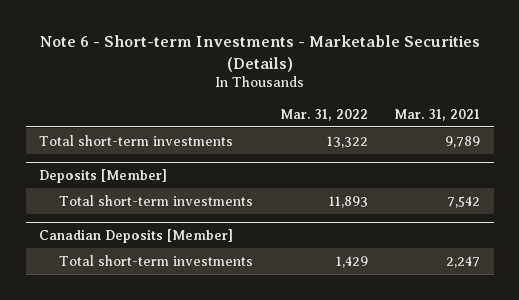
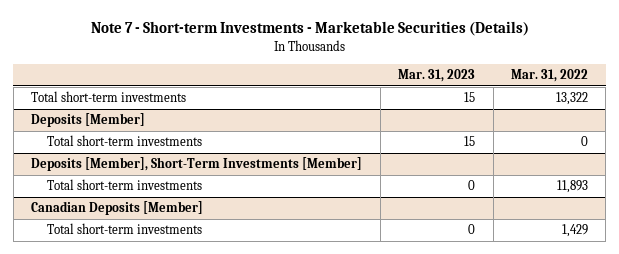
- Note 6 - Short-term Investments - Marketable Securities (Details)
+ Note 7 - Short-term Investments - Marketable Securities (Details)
- | Mar. 31, 2022 | Mar. 31, 2021
+ | Mar. 31, 2023 | Mar. 31, 2022
@ Deposits [Member]
+ Total short-term investments | 15 | 0
+ Deposits [Member], Short-Term Investments [Member]

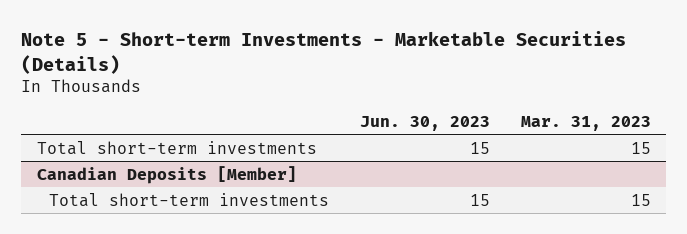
- Note 7 - Short-term Investments - Marketable Securities (Details)
+ Note 5 - Short-term Investments - Marketable Securities (Details)
- | Mar. 31, 2023 | Mar. 31, 2022
+ | Jun. 30, 2023 | Mar. 31, 2023
- Deposits [Member]
- Total short-term investments | 15 | 0
- Deposits [Member], Short-Term Investments [Member]
- Total short-term investments | 0 | 11,893
@ Canadian Deposits [Member]
- Total short-term investments | 0 | 1,429
+ Total short-term investments | 15 | 15

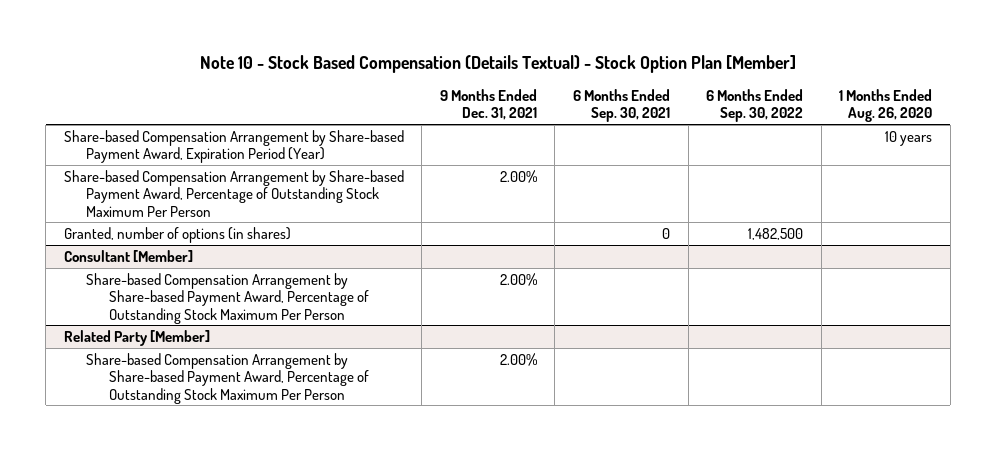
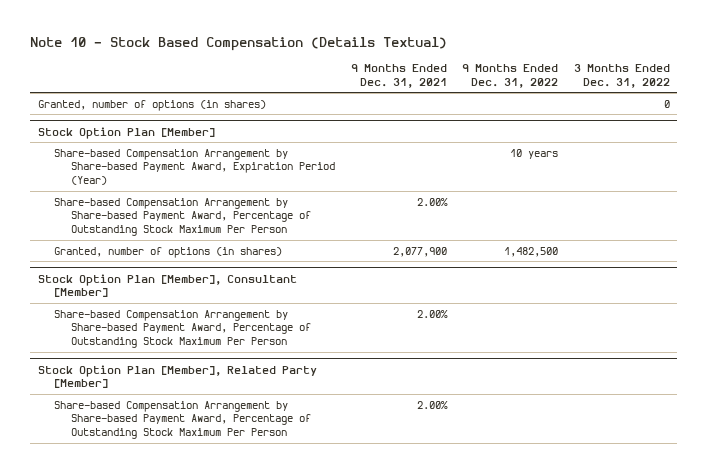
- Note 10 - Stock Based Compensation (Details Textual) - Stock Option Plan [Member]
+ Note 10 - Stock Based Compensation (Details Textual)
- | 9 Months Ended Dec. 31, 2021 | 6 Months Ended Sep. 30, 2021 | 6 Months Ended Sep. 30, 2022 | 1 Months Ended Aug. 26, 2020
+ | 9 Months Ended Dec. 31, 2021 | 9 Months Ended Dec. 31, 2022 | 3 Months Ended Dec. 31, 2022
moved up: Granted, number of options (in shares) | | | 0
+ Stock Option Plan [Member]
- Consultant [Member]
+ Granted, number of options (in shares) | 2,077,900 | 1,482,500 |
+ Stock Option Plan [Member], Consultant [Member]
- Related Party [Member]
+ Stock Option Plan [Member], Related Party [Member]

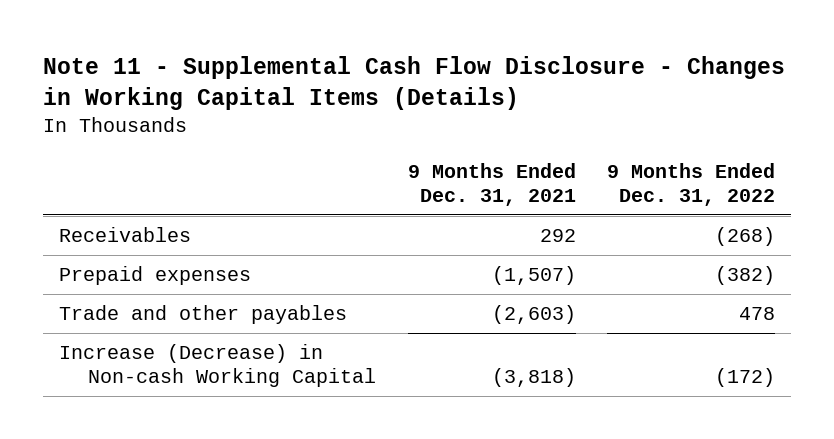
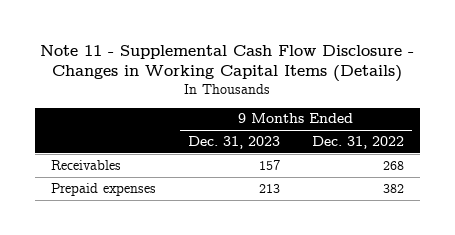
- | 9 Months Ended Dec. 31, 2021 | 9 Months Ended Dec. 31, 2022
+ | 9 Months Ended Dec. 31, 2023 | 9 Months Ended Dec. 31, 2022
- Receivables | 292 | (268)
- Prepaid expenses | (1,507) | (382)
- Trade and other payables | (2,603) | 478
- Increase (Decrease) in Non-cash Working Capital | (3,818) | (172)
+ Receivables | 157 | 268
+ Prepaid expenses | 213 | 382

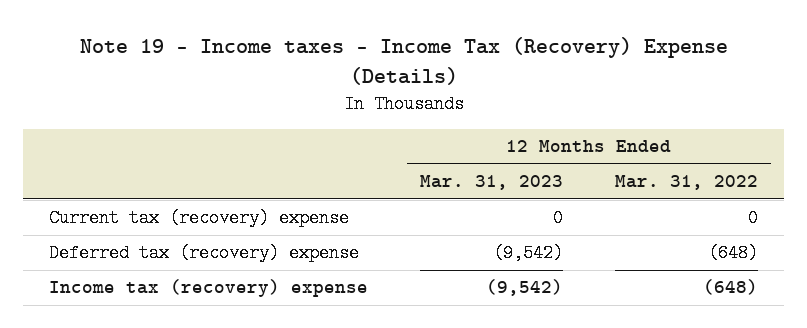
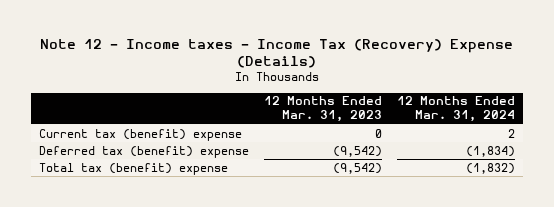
- Note 19 - Income taxes - Income Tax (Recovery) Expense (Details)
+ Note 12 - Income taxes - Income Tax (Recovery) Expense (Details)
- | 12 Months Ended Mar. 31, 2023 | 12 Months Ended Mar. 31, 2022
+ | 12 Months Ended Mar. 31, 2023 | 12 Months Ended Mar. 31, 2024
- Current tax (recovery) expense | 0 | 0
- Deferred tax (recovery) expense | (9,542) | (648)
- Income tax (recovery) expense | (9,542) | (648)
+ Current tax (benefit) expense | 0 | 2
+ Deferred tax (benefit) expense | (9,542) | (1,834)
+ Total tax (benefit) expense | (9,542) | (1,832)

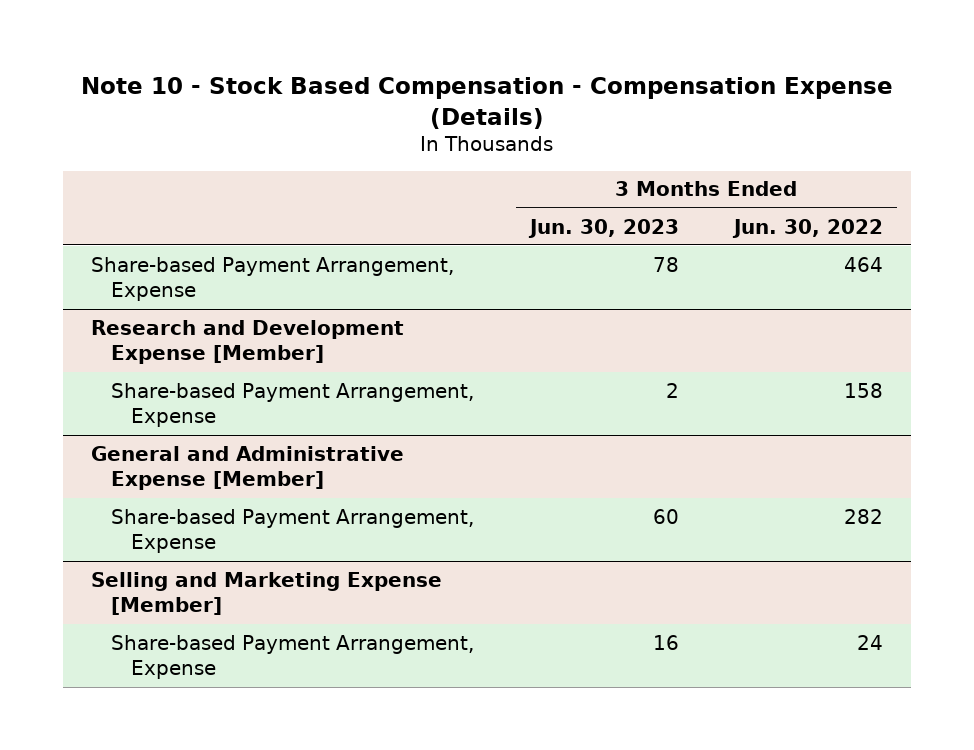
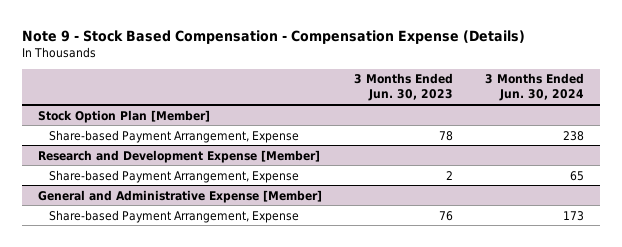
- Note 10 - Stock Based Compensation - Compensation Expense (Details)
+ Note 9 - Stock Based Compensation - Compensation Expense (Details)
- | 3 Months Ended Jun. 30, 2023 | 3 Months Ended Jun. 30, 2022
+ | 3 Months Ended Jun. 30, 2023 | 3 Months Ended Jun. 30, 2024
+ Stock Option Plan [Member]
@ General and Administrative Expense [Member]
- Share-based Payment Arrangement, Expense | 60 | 282
- Selling and Marketing Expense [Member]
- Share-based Payment Arrangement, Expense | 16 | 24
@ General and Administrative Expense [Member]
+ Share-based Payment Arrangement, Expense | 76 | 173

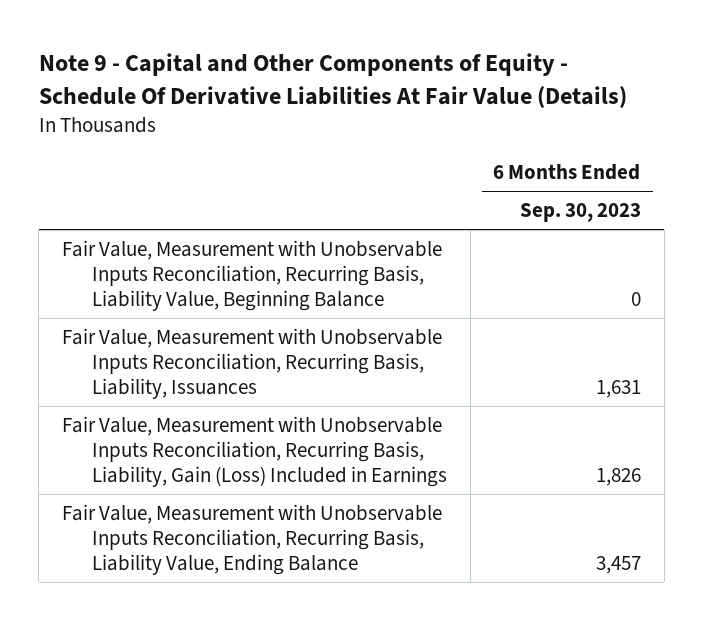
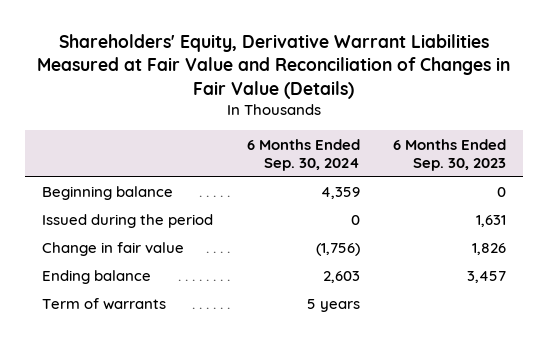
- Note 9 - Capital and Other Components of Equity - Schedule Of Derivative Liabilities At Fair Value (Details)
+ Shareholders' Equity, Derivative Warrant Liabilities Measured at Fair Value and Reconciliation of Changes in Fair Value (Details)
- | 6 Months Ended Sep. 30, 2023
+ | 6 Months Ended Sep. 30, 2024 | 6 Months Ended Sep. 30, 2023
- Fair Value, Measurement with Unobservable Inputs Reconciliation, Recurring Basis, Liability Value, Beginning Balance | 0
- Fair Value, Measurement with Unobservable Inputs Reconciliation, Recurring Basis, Liability, Issuances | 1,631
- Fair Value, Measurement with Unobservable Inputs Reconciliation, Recurring Basis, Liability, Gain (Loss) Included in Earnings | 1,826
- Fair Value, Measurement with Unobservable Inputs Reconciliation, Recurring Basis, Liability Value, Ending Balance | 3,457
+ Beginning balance | 4,359 | 0
+ Issued during the period | 0 | 1,631
+ Change in fair value | (1,756) | 1,826
+ Ending balance | 2,603 | 3,457
+ Term of warrants | 5 years |

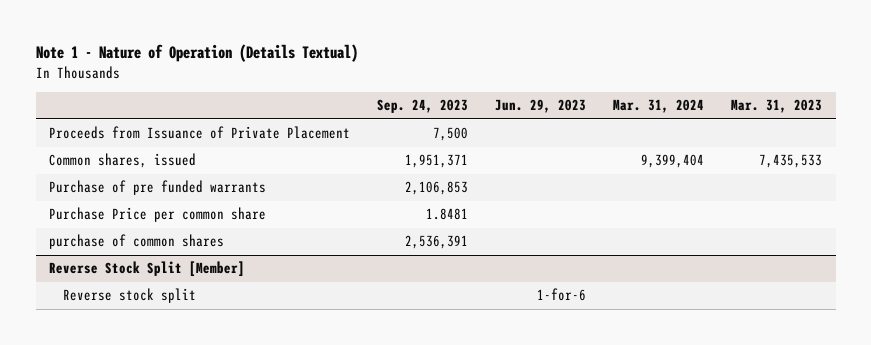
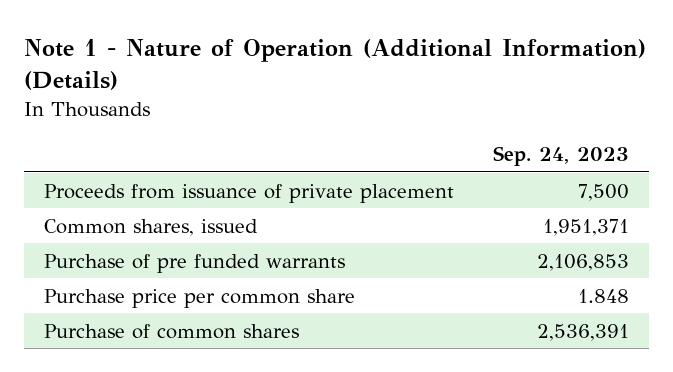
- Note 1 - Nature of Operation (Details Textual)
+ Note 1 - Nature of Operation (Additional Information) (Details)
- | Sep. 24, 2023 | Jun. 29, 2023 | Mar. 31, 2024 | Mar. 31, 2023
+ | Sep. 24, 2023
- Proceeds from Issuance of Private Placement | 7,500 | | |
+ Proceeds from issuance of private placement | 7,500
- Purchase Price per common share | 1.8481 | | |
- purchase of common shares | 2,536,391 | | |
- Reverse Stock Split [Member]
- Reverse stock split | | 1-for-6 | |
+ Purchase price per common share | 1.848
+ Purchase of common shares | 2,536,391

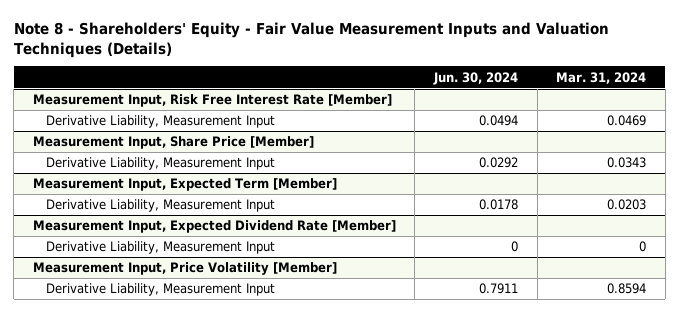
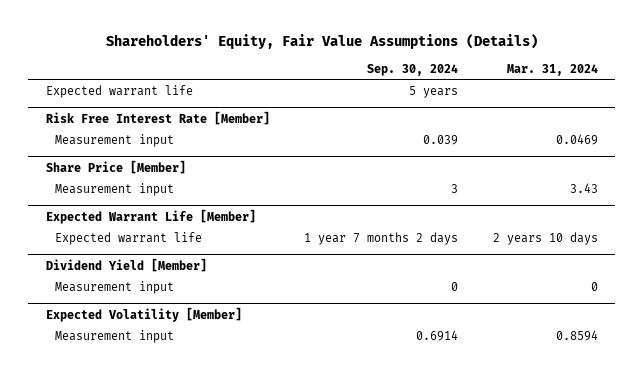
- Note 8 - Shareholders' Equity - Fair Value Measurement Inputs and Valuation Techniques (Details)
+ Shareholders' Equity, Fair Value Assumptions (Details)
- | Jun. 30, 2024 | Mar. 31, 2024
+ | Sep. 30, 2024 | Mar. 31, 2024
- Measurement Input, Risk Free Interest Rate [Member]
- Derivative Liability, Measurement Input | 0.0494 | 0.0469
- Measurement Input, Share Price [Member]
- Derivative Liability, Measurement Input | 0.0292 | 0.0343
- Measurement Input, Expected Term [Member]
- Derivative Liability, Measurement Input | 0.0178 | 0.0203
- Measurement Input, Expected Dividend Rate [Member]
- Derivative Liability, Measurement Input | 0 | 0
- Measurement Input, Price Volatility [Member]
- Derivative Liability, Measurement Input | 0.7911 | 0.8594
+ Expected warrant life | 5 years |
+ Risk Free Interest Rate [Member]
+ Measurement input | 0.039 | 0.0469
+ Share Price [Member]
+ Measurement input | 3 | 3.43
+ Expected Warrant Life [Member]
+ Expected warrant life | 1 year 7 months 2 days | 2 years 10 days
+ Dividend Yield [Member]
+ Measurement input | 0 | 0
+ Expected Volatility [Member]
+ Measurement input | 0.6914 | 0.8594

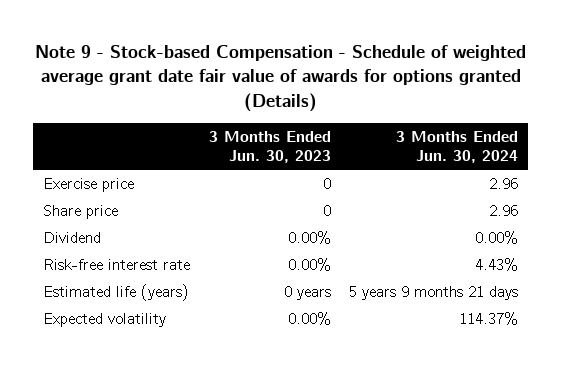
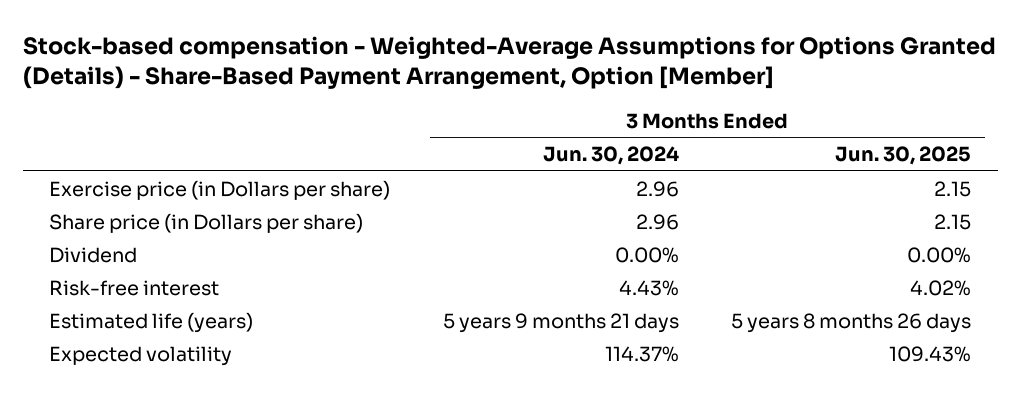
- Note 9 - Stock-based Compensation - Schedule of weighted average grant date fair value of awards for options granted (Details)
+ Stock-based compensation - Weighted-Average Assumptions for Options Granted (Details) - Share-Based Payment Arrangement, Option [Member]
- | 3 Months Ended Jun. 30, 2023 | 3 Months Ended Jun. 30, 2024
+ | 3 Months Ended Jun. 30, 2024 | 3 Months Ended Jun. 30, 2025
- Exercise price | 0 | 2.96
- Share price | 0 | 2.96
+ Exercise price (in Dollars per share) | 2.96 | 2.15
+ Share price (in Dollars per share) | 2.96 | 2.15
- Risk-free interest rate | 0.00% | 4.43%
+ Risk-free interest | 4.43% | 4.02%

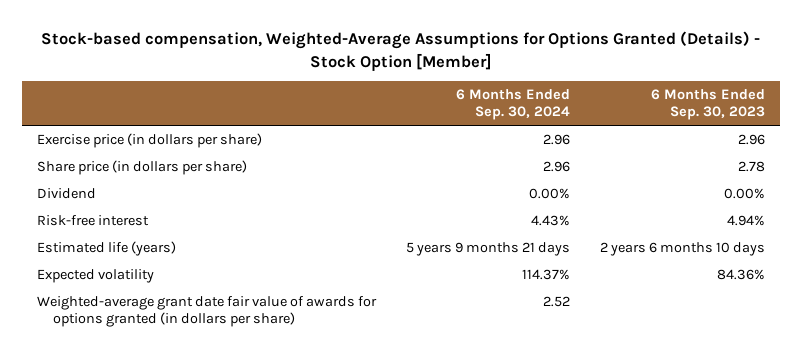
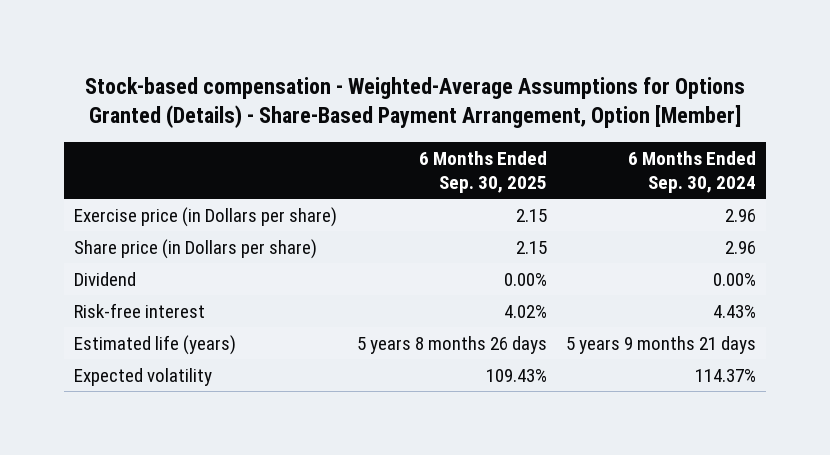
- Stock-based compensation, Weighted-Average Assumptions for Options Granted (Details) - Stock Option [Member]
+ Stock-based compensation - Weighted-Average Assumptions for Options Granted (Details) - Share-Based Payment Arrangement, Option [Member]
- | 6 Months Ended Sep. 30, 2024 | 6 Months Ended Sep. 30, 2023
+ | 6 Months Ended Sep. 30, 2025 | 6 Months Ended Sep. 30, 2024
- Exercise price (in dollars per share) | 2.96 | 2.96
- Share price (in dollars per share) | 2.96 | 2.78
+ Exercise price (in Dollars per share) | 2.15 | 2.96
+ Share price (in Dollars per share) | 2.15 | 2.96
- Weighted-average grant date fair value of awards for options granted (in dollars per share) | 2.52 |

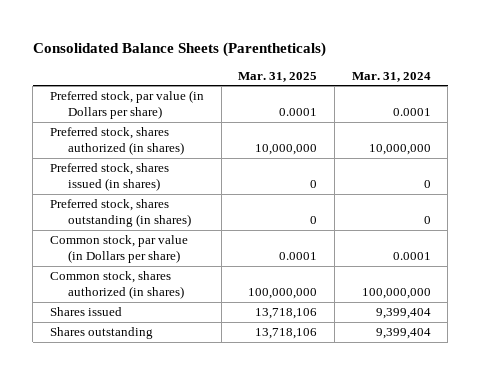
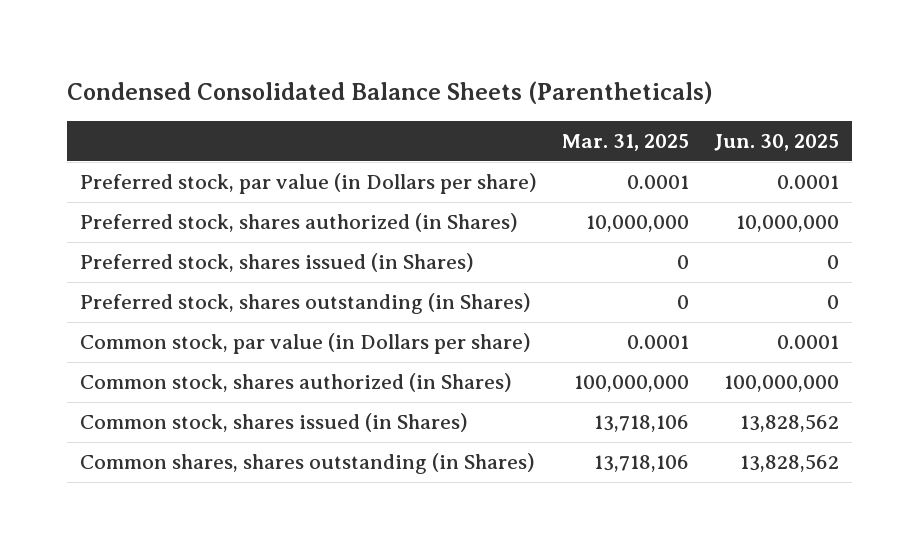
- Consolidated Balance Sheets (Parentheticals)
+ Condensed Consolidated Balance Sheets (Parentheticals)
- | Mar. 31, 2025 | Mar. 31, 2024
+ | Mar. 31, 2025 | Jun. 30, 2025
- Preferred stock, shares authorized (in shares) | 10,000,000 | 10,000,000
- Preferred stock, shares issued (in shares) | 0 | 0
- Preferred stock, shares outstanding (in shares) | 0 | 0
+ Preferred stock, shares authorized (in Shares) | 10,000,000 | 10,000,000
+ Preferred stock, shares issued (in Shares) | 0 | 0
+ Preferred stock, shares outstanding (in Shares) | 0 | 0
- Common stock, shares authorized (in shares) | 100,000,000 | 100,000,000
- Shares issued | 13,718,106 | 9,399,404
- Shares outstanding | 13,718,106 | 9,399,404
+ Common stock, shares authorized (in Shares) | 100,000,000 | 100,000,000
+ Common stock, shares issued (in Shares) | 13,718,106 | 13,828,562
+ Common shares, shares outstanding (in Shares) | 13,718,106 | 13,828,562

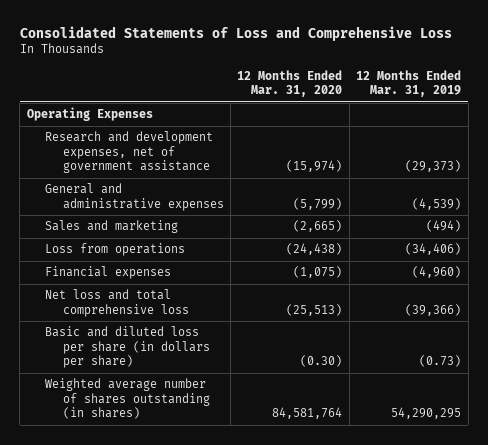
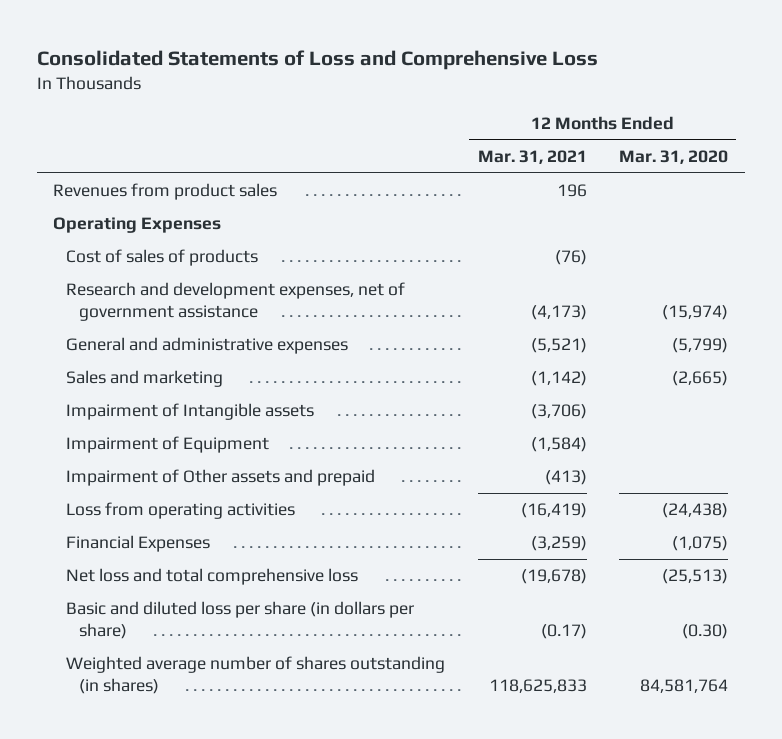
- | 12 Months Ended Mar. 31, 2020 | 12 Months Ended Mar. 31, 2019
+ | 12 Months Ended Mar. 31, 2021 | 12 Months Ended Mar. 31, 2020
+ Revenues from product sales | 196 |
+ Cost of sales of products | (76) |
- Loss from operations | (24,438) | (34,406)
- Financial expenses | (1,075) | (4,960)
+ Impairment of Intangible assets | (3,706) |
+ Impairment of Equipment | (1,584) |
+ Impairment of Other assets and prepaid | (413) |
+ Loss from operating activities | (16,419) | (24,438)
+ Financial Expenses | (3,259) | (1,075)

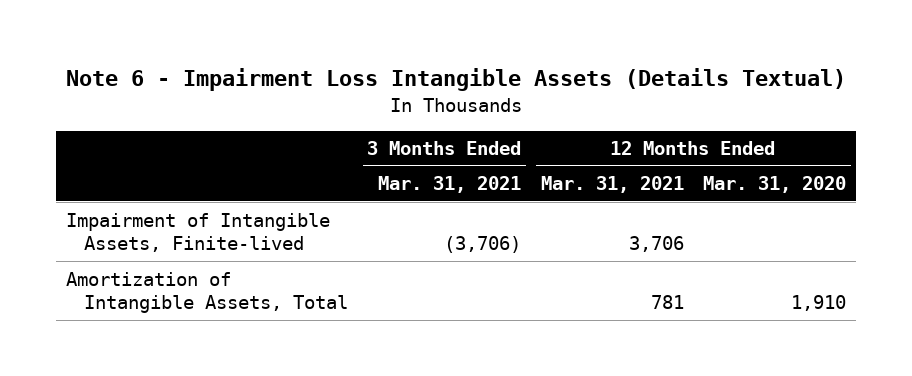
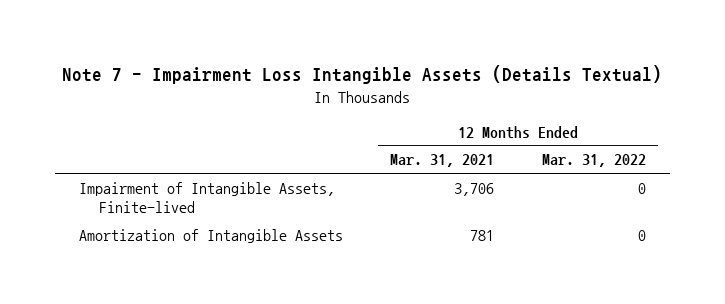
- Note 6 - Impairment Loss Intangible Assets (Details Textual)
+ Note 7 - Impairment Loss Intangible Assets (Details Textual)
- | 3 Months Ended Mar. 31, 2021 | 12 Months Ended Mar. 31, 2021 | 12 Months Ended Mar. 31, 2020
+ | 12 Months Ended Mar. 31, 2021 | 12 Months Ended Mar. 31, 2022
- Amortization of Intangible Assets, Total | | 781 | 1,910
+ Amortization of Intangible Assets | 781 | 0

